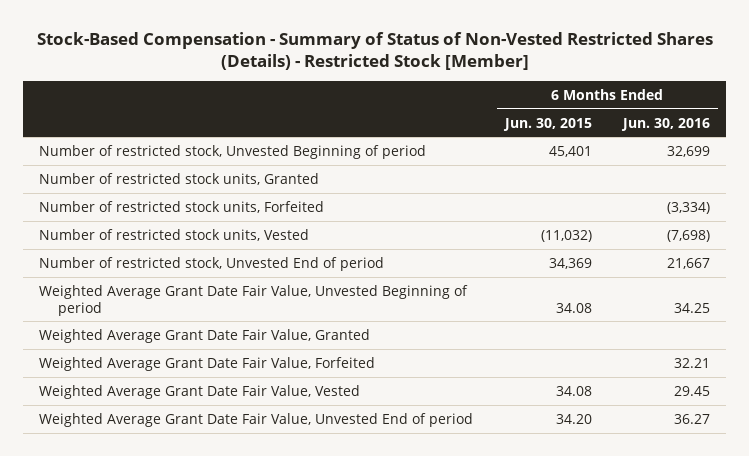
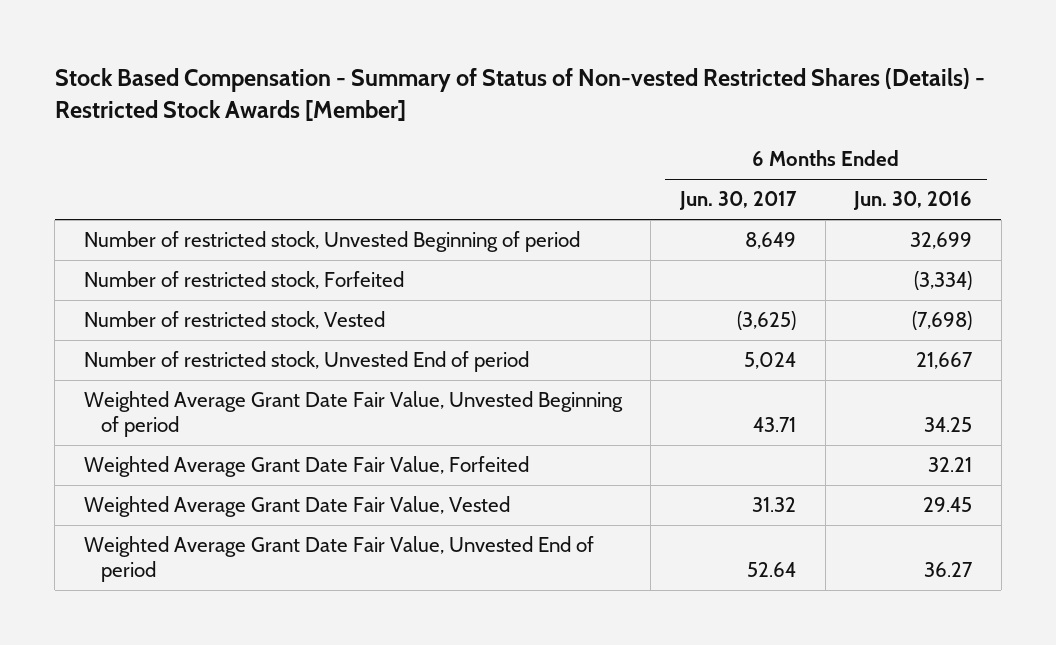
- Stock-Based Compensation - Summary of Status of Non-Vested Restricted Shares (Details) - Restricted Stock [Member]
+ Stock Based Compensation - Summary of Status of Non-vested Restricted Shares (Details) - Restricted Stock Awards [Member]
- | 6 Months Ended Jun. 30, 2015 | 6 Months Ended Jun. 30, 2016
+ | 6 Months Ended Jun. 30, 2017 | 6 Months Ended Jun. 30, 2016
- Number of restricted stock units, Granted
- Number of restricted stock units, Forfeited | | (3,334)
- Number of restricted stock units, Vested | (11,032) | (7,698)
+ Number of restricted stock, Forfeited | | (3,334)
+ Number of restricted stock, Vested | (3,625) | (7,698)
- Weighted Average Grant Date Fair Value, Granted

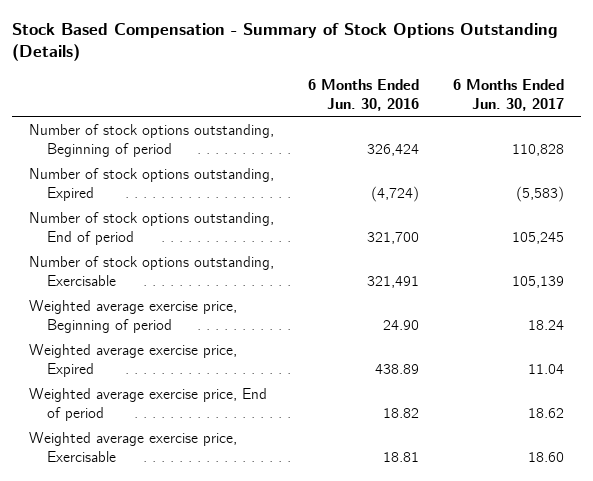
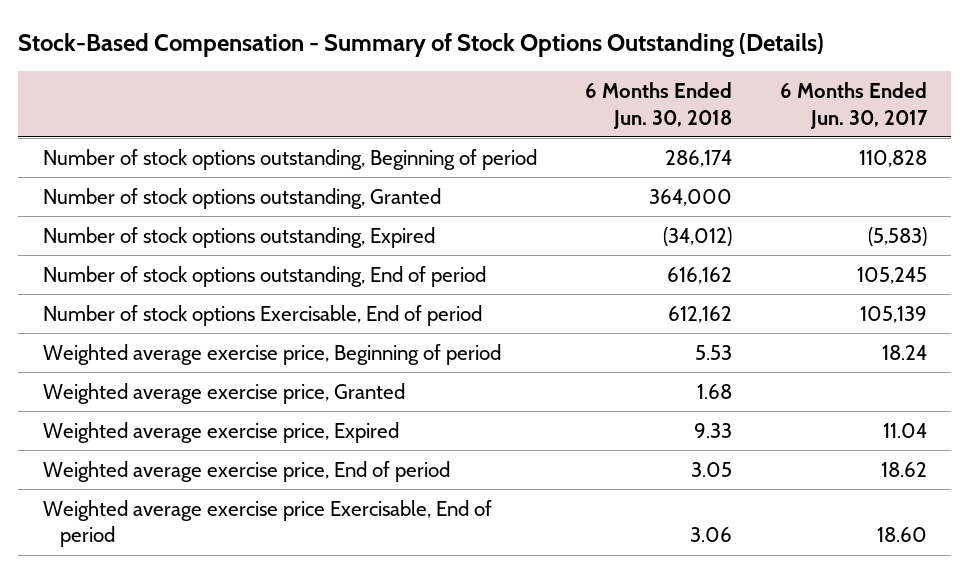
- Stock Based Compensation - Summary of Stock Options Outstanding (Details)
+ Stock-Based Compensation - Summary of Stock Options Outstanding (Details)
- | 6 Months Ended Jun. 30, 2016 | 6 Months Ended Jun. 30, 2017
+ | 6 Months Ended Jun. 30, 2018 | 6 Months Ended Jun. 30, 2017
+ Number of stock options outstanding, Granted | 364,000 |
- Number of stock options outstanding, Exercisable | 321,491 | 105,139
+ Number of stock options Exercisable, End of period | 612,162 | 105,139
+ Weighted average exercise price, Granted | 1.68 |
- Weighted average exercise price, Exercisable | 18.81 | 18.60
+ Weighted average exercise price Exercisable, End of period | 3.06 | 18.60

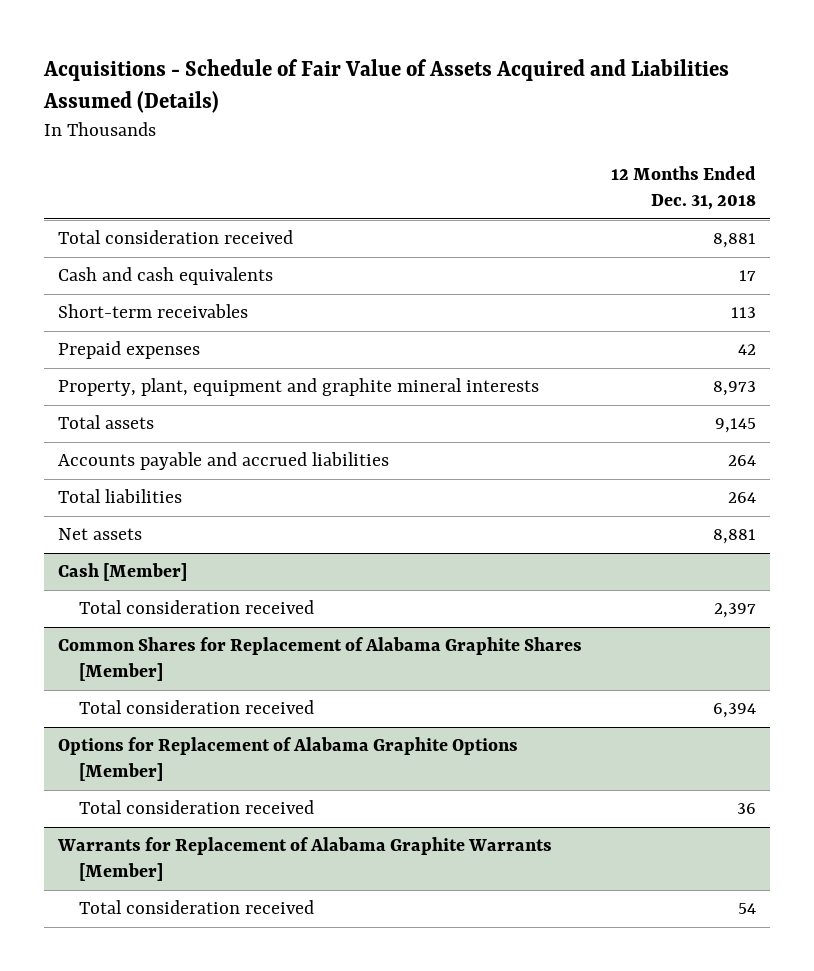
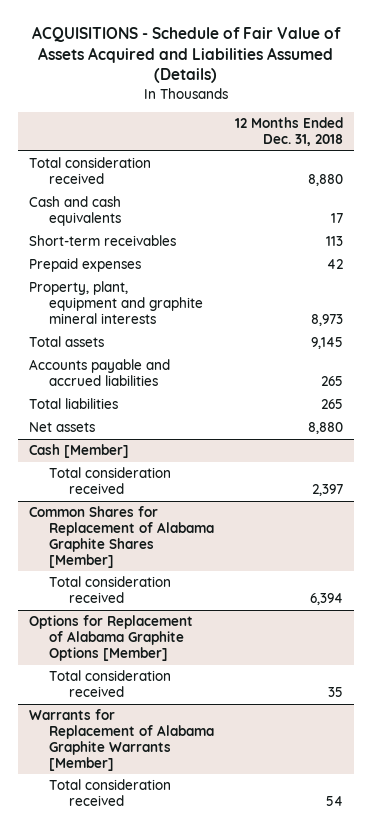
- Acquisitions - Schedule of Fair Value of Assets Acquired and Liabilities Assumed (Details)
+ ACQUISITIONS - Schedule of Fair Value of Assets Acquired and Liabilities Assumed (Details)
- Total consideration received | 8,881
+ Total consideration received | 8,880
- Accounts payable and accrued liabilities | 264
- Total liabilities | 264
- Net assets | 8,881
+ Accounts payable and accrued liabilities | 265
+ Total liabilities | 265
+ Net assets | 8,880
@ Options for Replacement of Alabama Graphite Options [Member]
- Total consideration received | 36
+ Total consideration received | 35

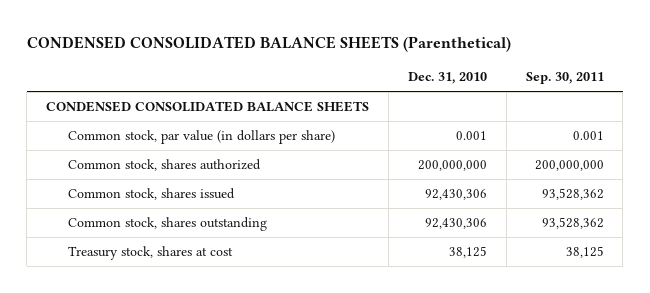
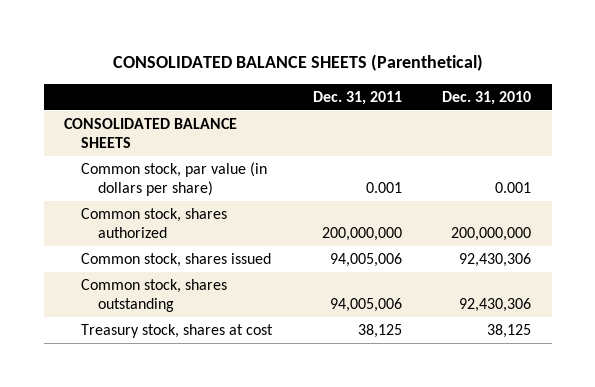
- CONDENSED CONSOLIDATED BALANCE SHEETS (Parenthetical)
+ CONSOLIDATED BALANCE SHEETS (Parenthetical)
- | Dec. 31, 2010 | Sep. 30, 2011
+ | Dec. 31, 2011 | Dec. 31, 2010
- CONDENSED CONSOLIDATED BALANCE SHEETS
+ CONSOLIDATED BALANCE SHEETS

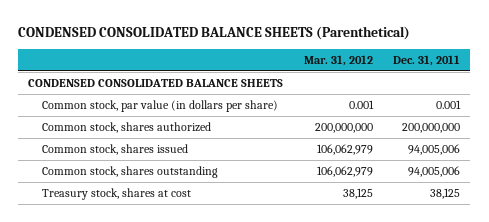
- CONSOLIDATED BALANCE SHEETS (Parenthetical)
+ CONDENSED CONSOLIDATED BALANCE SHEETS (Parenthetical)
- | Dec. 31, 2011 | Dec. 31, 2010
+ | Mar. 31, 2012 | Dec. 31, 2011
- CONSOLIDATED BALANCE SHEETS
+ CONDENSED CONSOLIDATED BALANCE SHEETS

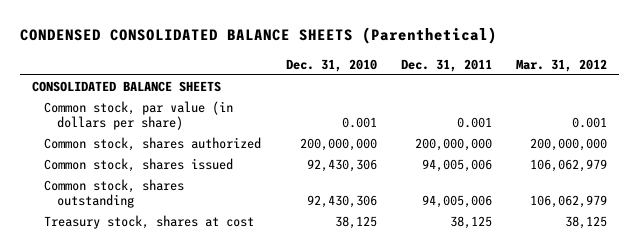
- | Mar. 31, 2012 | Dec. 31, 2011
+ | Dec. 31, 2010 | Dec. 31, 2011 | Mar. 31, 2012
- CONDENSED CONSOLIDATED BALANCE SHEETS
+ CONSOLIDATED BALANCE SHEETS

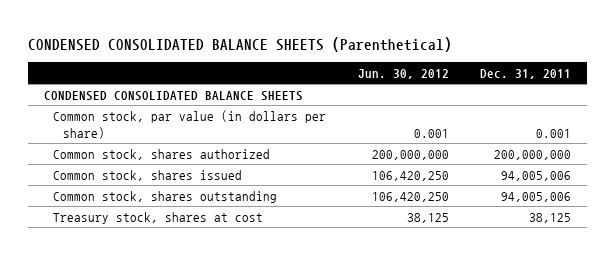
- | Dec. 31, 2010 | Dec. 31, 2011 | Mar. 31, 2012
+ | Jun. 30, 2012 | Dec. 31, 2011
- CONSOLIDATED BALANCE SHEETS
+ CONDENSED CONSOLIDATED BALANCE SHEETS

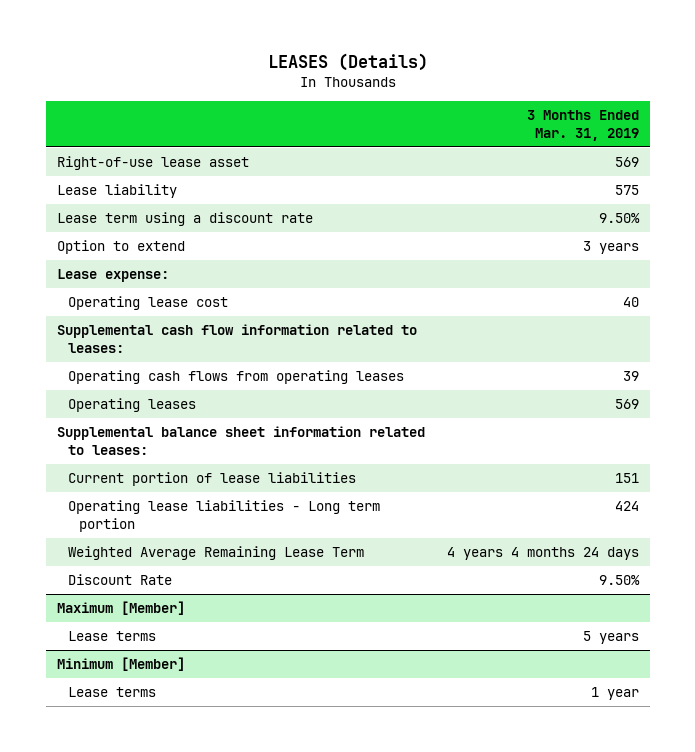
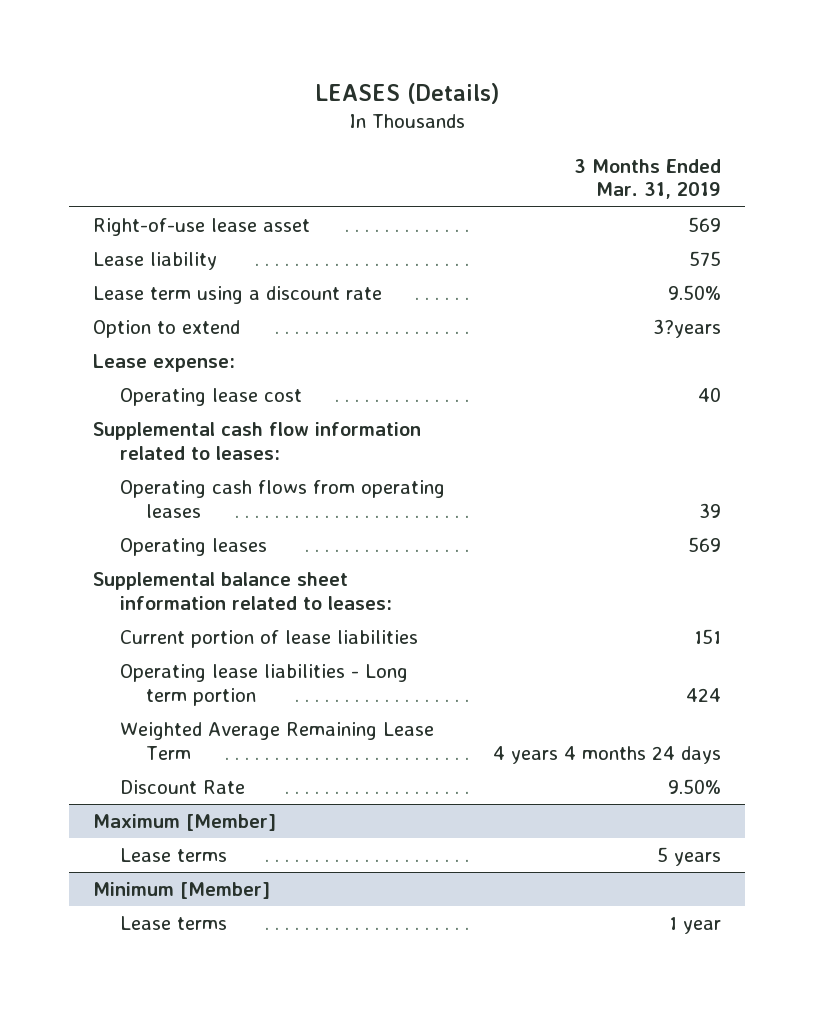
- Option to extend | 3 years
+ Option to extend | 3?years

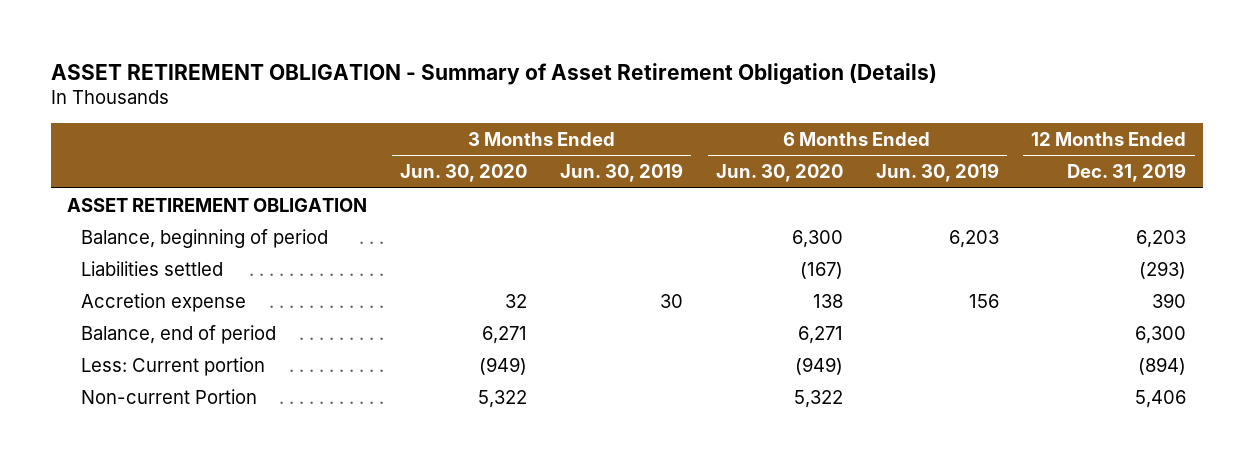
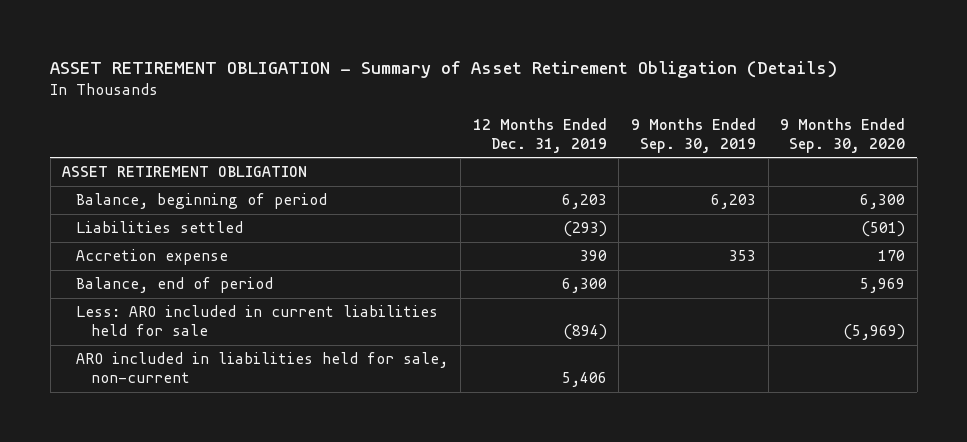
- | 3 Months Ended Jun. 30, 2020 | 3 Months Ended Jun. 30, 2019 | 6 Months Ended Jun. 30, 2020 | 6 Months Ended Jun. 30, 2019 | 12 Months Ended Dec. 31, 2019
+ | 12 Months Ended Dec. 31, 2019 | 9 Months Ended Sep. 30, 2019 | 9 Months Ended Sep. 30, 2020
- Less: Current portion | (949) | | (949) | | (894)
- Non-current Portion | 5,322 | | 5,322 | | 5,406
+ Less: ARO included in current liabilities held for sale | (894) | | (5,969)
+ ARO included in liabilities held for sale, non-current | 5,406 | |

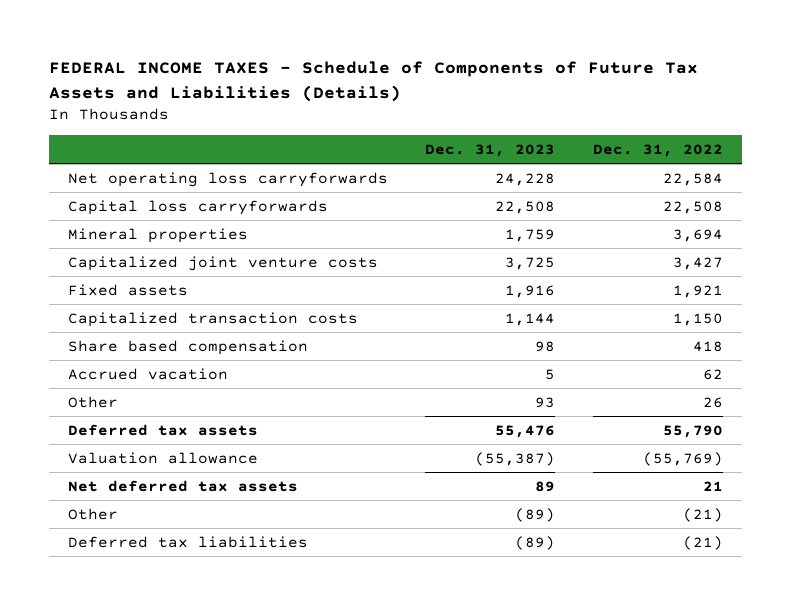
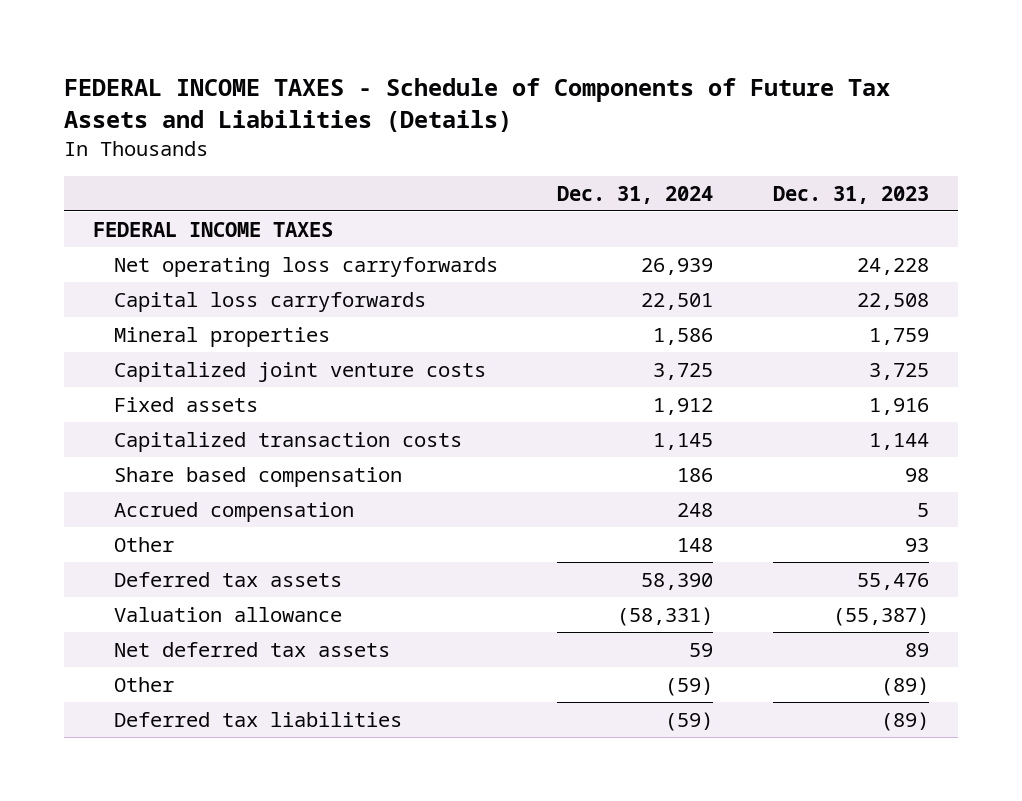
- | Dec. 31, 2023 | Dec. 31, 2022
+ | Dec. 31, 2024 | Dec. 31, 2023
+ FEDERAL INCOME TAXES
- Accrued vacation | 5 | 62
+ Accrued compensation | 248 | 5

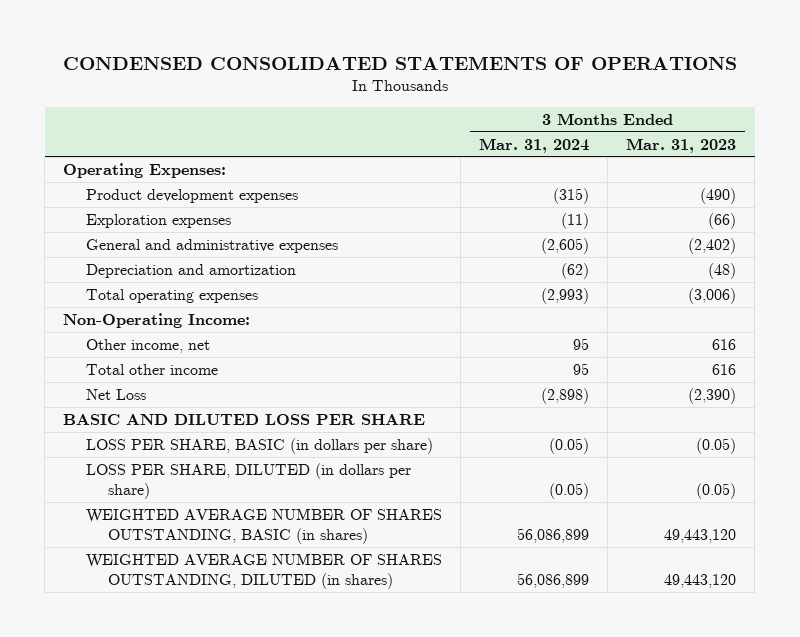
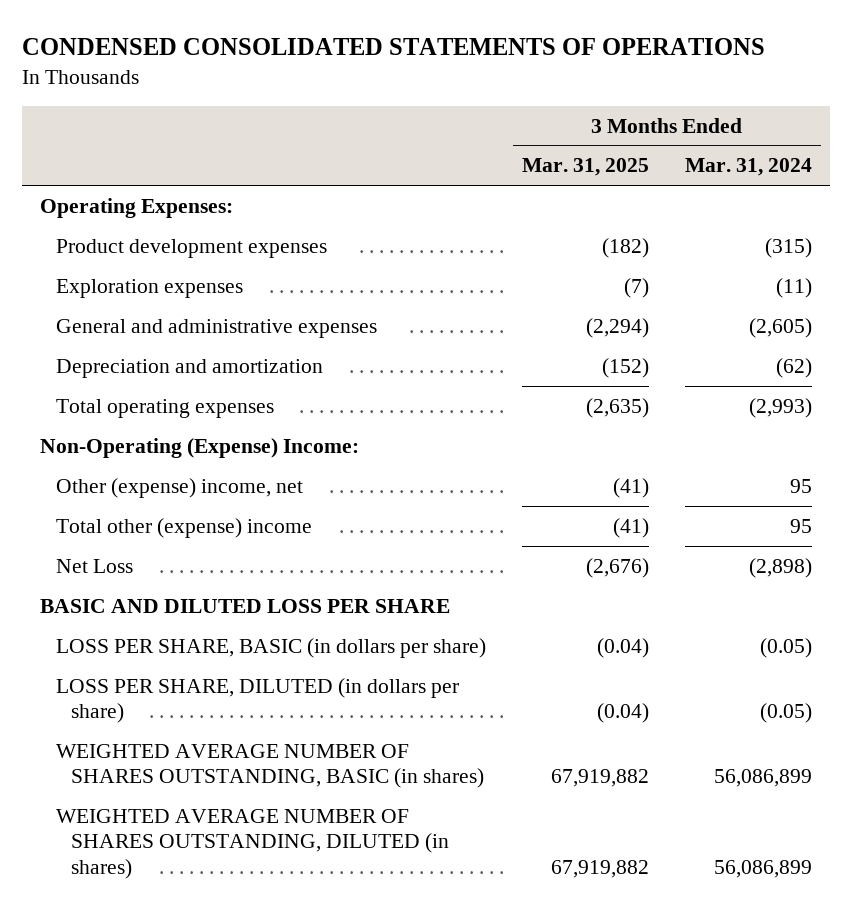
- | 3 Months Ended Mar. 31, 2024 | 3 Months Ended Mar. 31, 2023
+ | 3 Months Ended Mar. 31, 2025 | 3 Months Ended Mar. 31, 2024
- Non-Operating Income:
- Other income, net | 95 | 616
- Total other income | 95 | 616
+ Non-Operating (Expense) Income:
+ Other (expense) income, net | (41) | 95
+ Total other (expense) income | (41) | 95

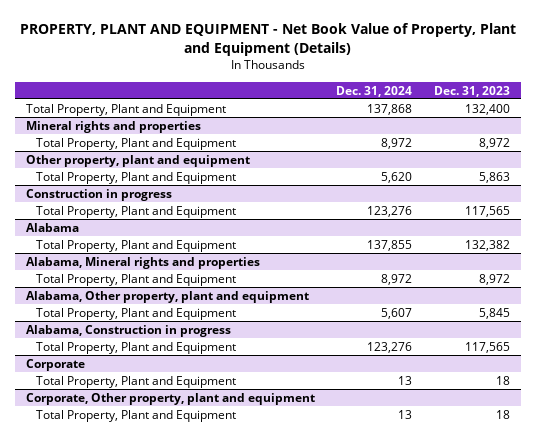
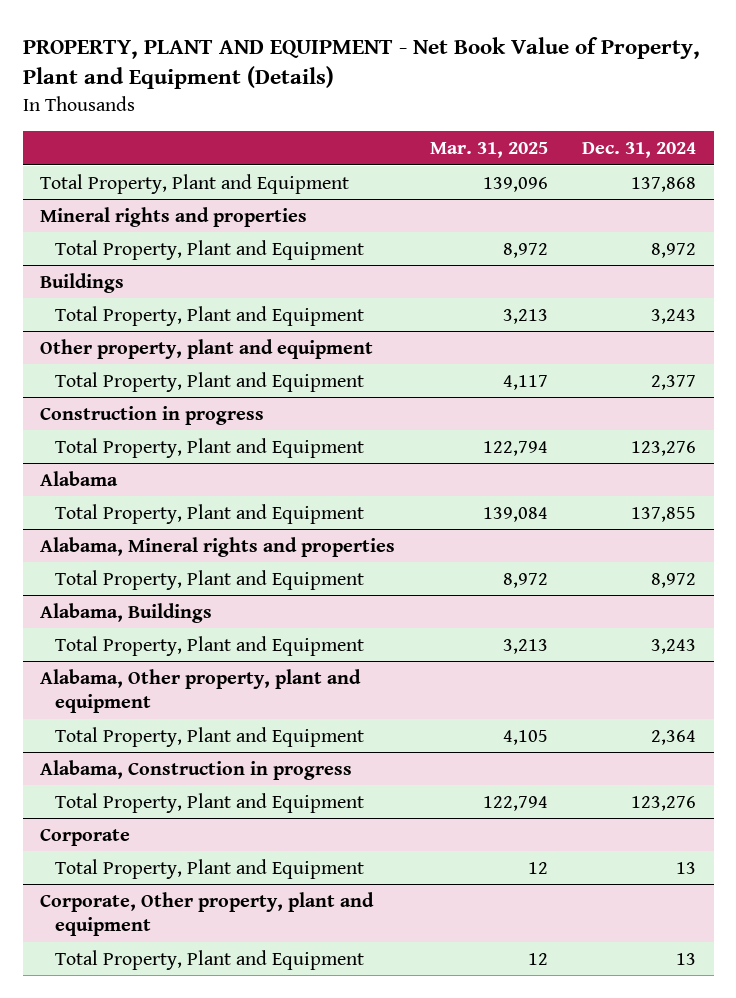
- | Dec. 31, 2024 | Dec. 31, 2023
+ | Mar. 31, 2025 | Dec. 31, 2024
+ Buildings
+ Total Property, Plant and Equipment | 3,213 | 3,243
@ Other property, plant and equipment
- Total Property, Plant and Equipment | 5,620 | 5,863
+ Total Property, Plant and Equipment | 4,117 | 2,377
+ Alabama, Buildings
+ Total Property, Plant and Equipment | 3,213 | 3,243
@ Alabama, Other property, plant and equipment
- Total Property, Plant and Equipment | 5,607 | 5,845
+ Total Property, Plant and Equipment | 4,105 | 2,364

